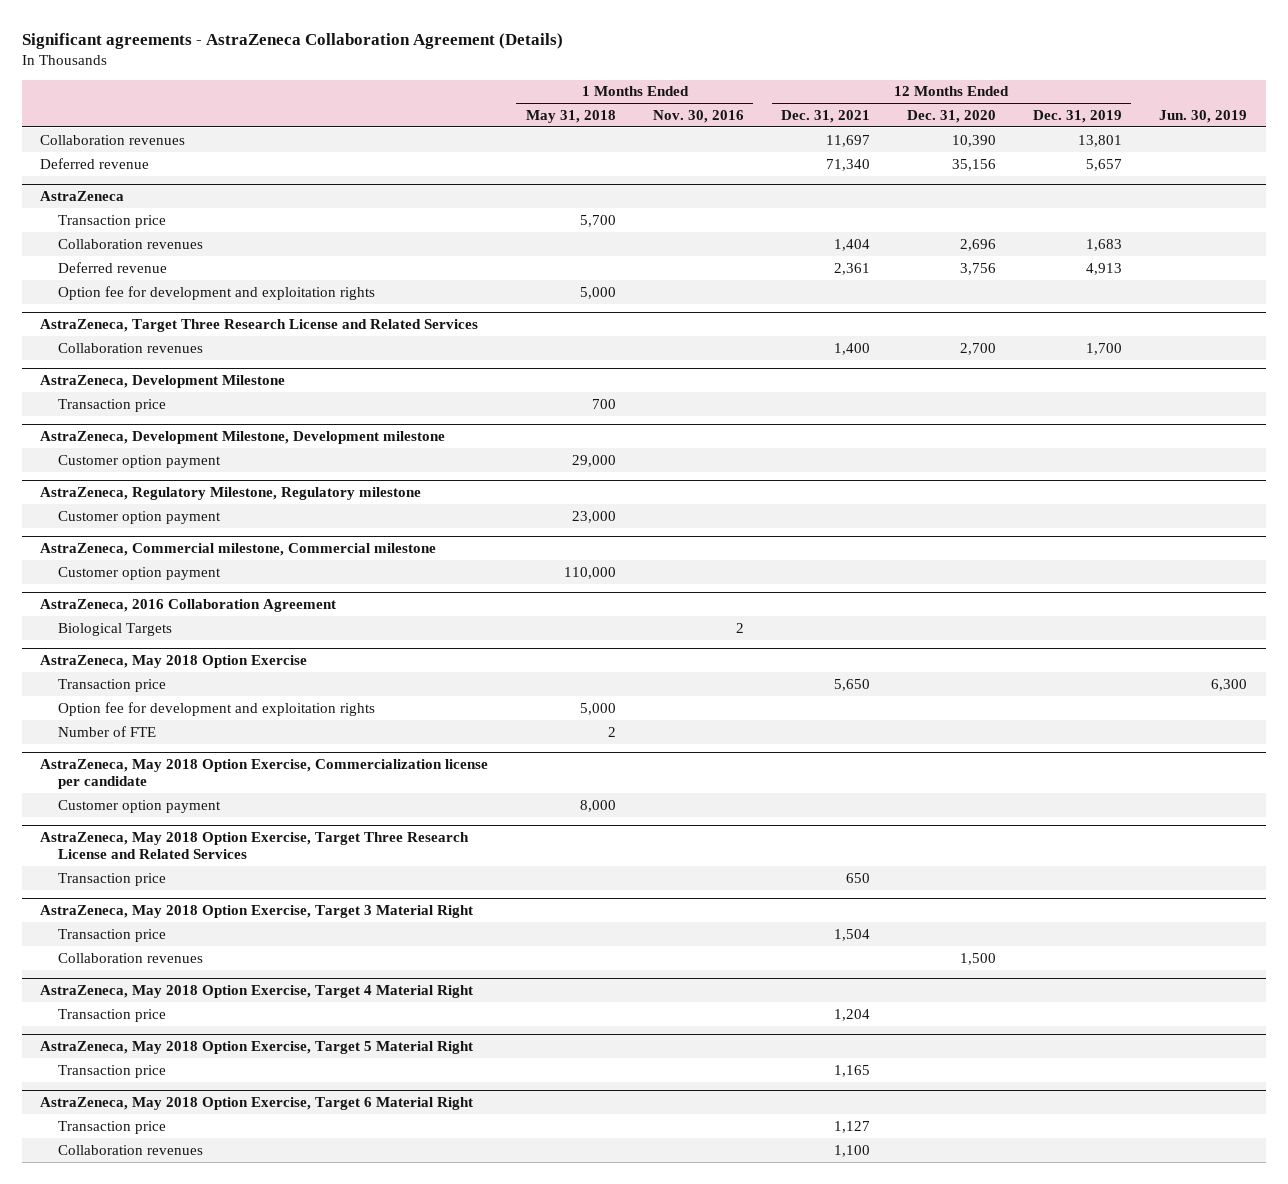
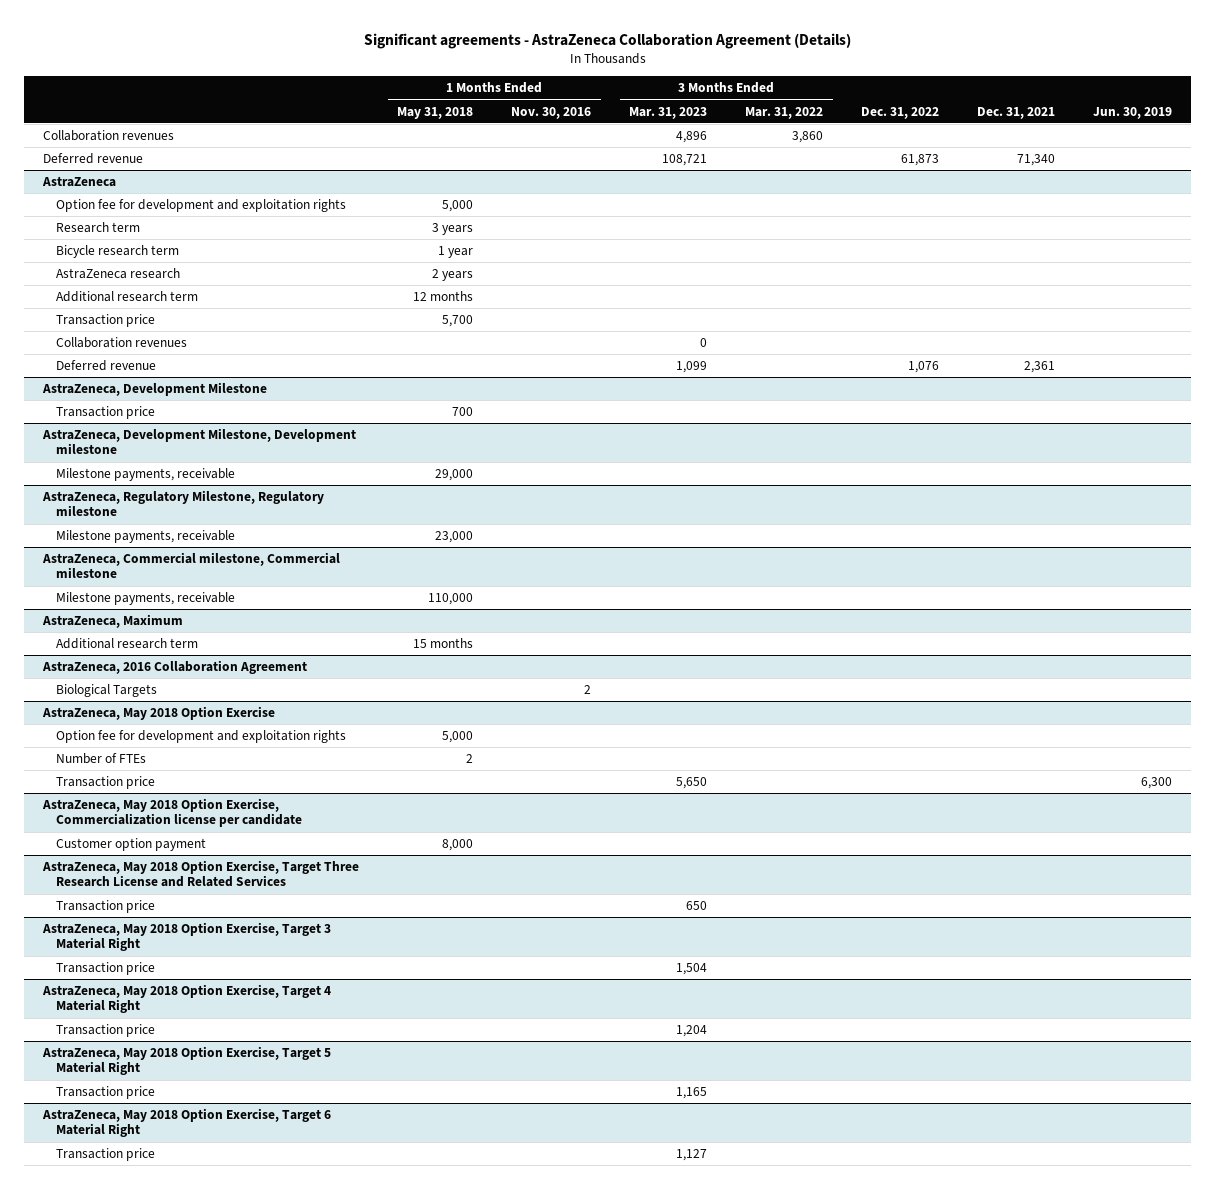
- | 1 Months Ended May 31, 2018 | 1 Months Ended Nov. 30, 2016 | 12 Months Ended Dec. 31, 2021 | 12 Months Ended Dec. 31, 2020 | 12 Months Ended Dec. 31, 2019 | Jun. 30, 2019
+ | 1 Months Ended May 31, 2018 | 1 Months Ended Nov. 30, 2016 | 3 Months Ended Mar. 31, 2023 | 3 Months Ended Mar. 31, 2022 | Dec. 31, 2022 | Dec. 31, 2021 | Jun. 30, 2019
@ AstraZeneca
moved up: Option fee for development and exploitation rights | 5,000 | | | | | |
+ Research term | 3 years | | | | | |
+ Bicycle research term | 1 year | | | | | |
+ AstraZeneca research | 2 years | | | | | |
+ Additional research term | 12 months | | | | | |
- AstraZeneca, Target Three Research License and Related Services
- Collaboration revenues | | | 1,400 | 2,700 | 1,700 |
@ AstraZeneca, Development Milestone, Development milestone
- Customer option payment | 29,000 | | | | |
+ Milestone payments, receivable | 29,000 | | | | | |
@ AstraZeneca, Regulatory Milestone, Regulatory milestone
- Customer option payment | 23,000 | | | | |
+ Milestone payments, receivable | 23,000 | | | | | |
@ AstraZeneca, Commercial milestone, Commercial milestone
- Customer option payment | 110,000 | | | | |
+ Milestone payments, receivable | 110,000 | | | | | |
+ AstraZeneca, Maximum
+ Additional research term | 15 months | | | | | |
@ AstraZeneca, May 2018 Option Exercise
- Number of FTE | 2 | | | | |
+ Number of FTEs | 2 | | | | | |
moved down: Transaction price | | | 5,650 | | | | 6,300
@ AstraZeneca, May 2018 Option Exercise, Target 3 Material Right
- Collaboration revenues | | | | 1,500 | |
@ AstraZeneca, May 2018 Option Exercise, Target 6 Material Right
- Collaboration revenues | | | 1,100 | | |

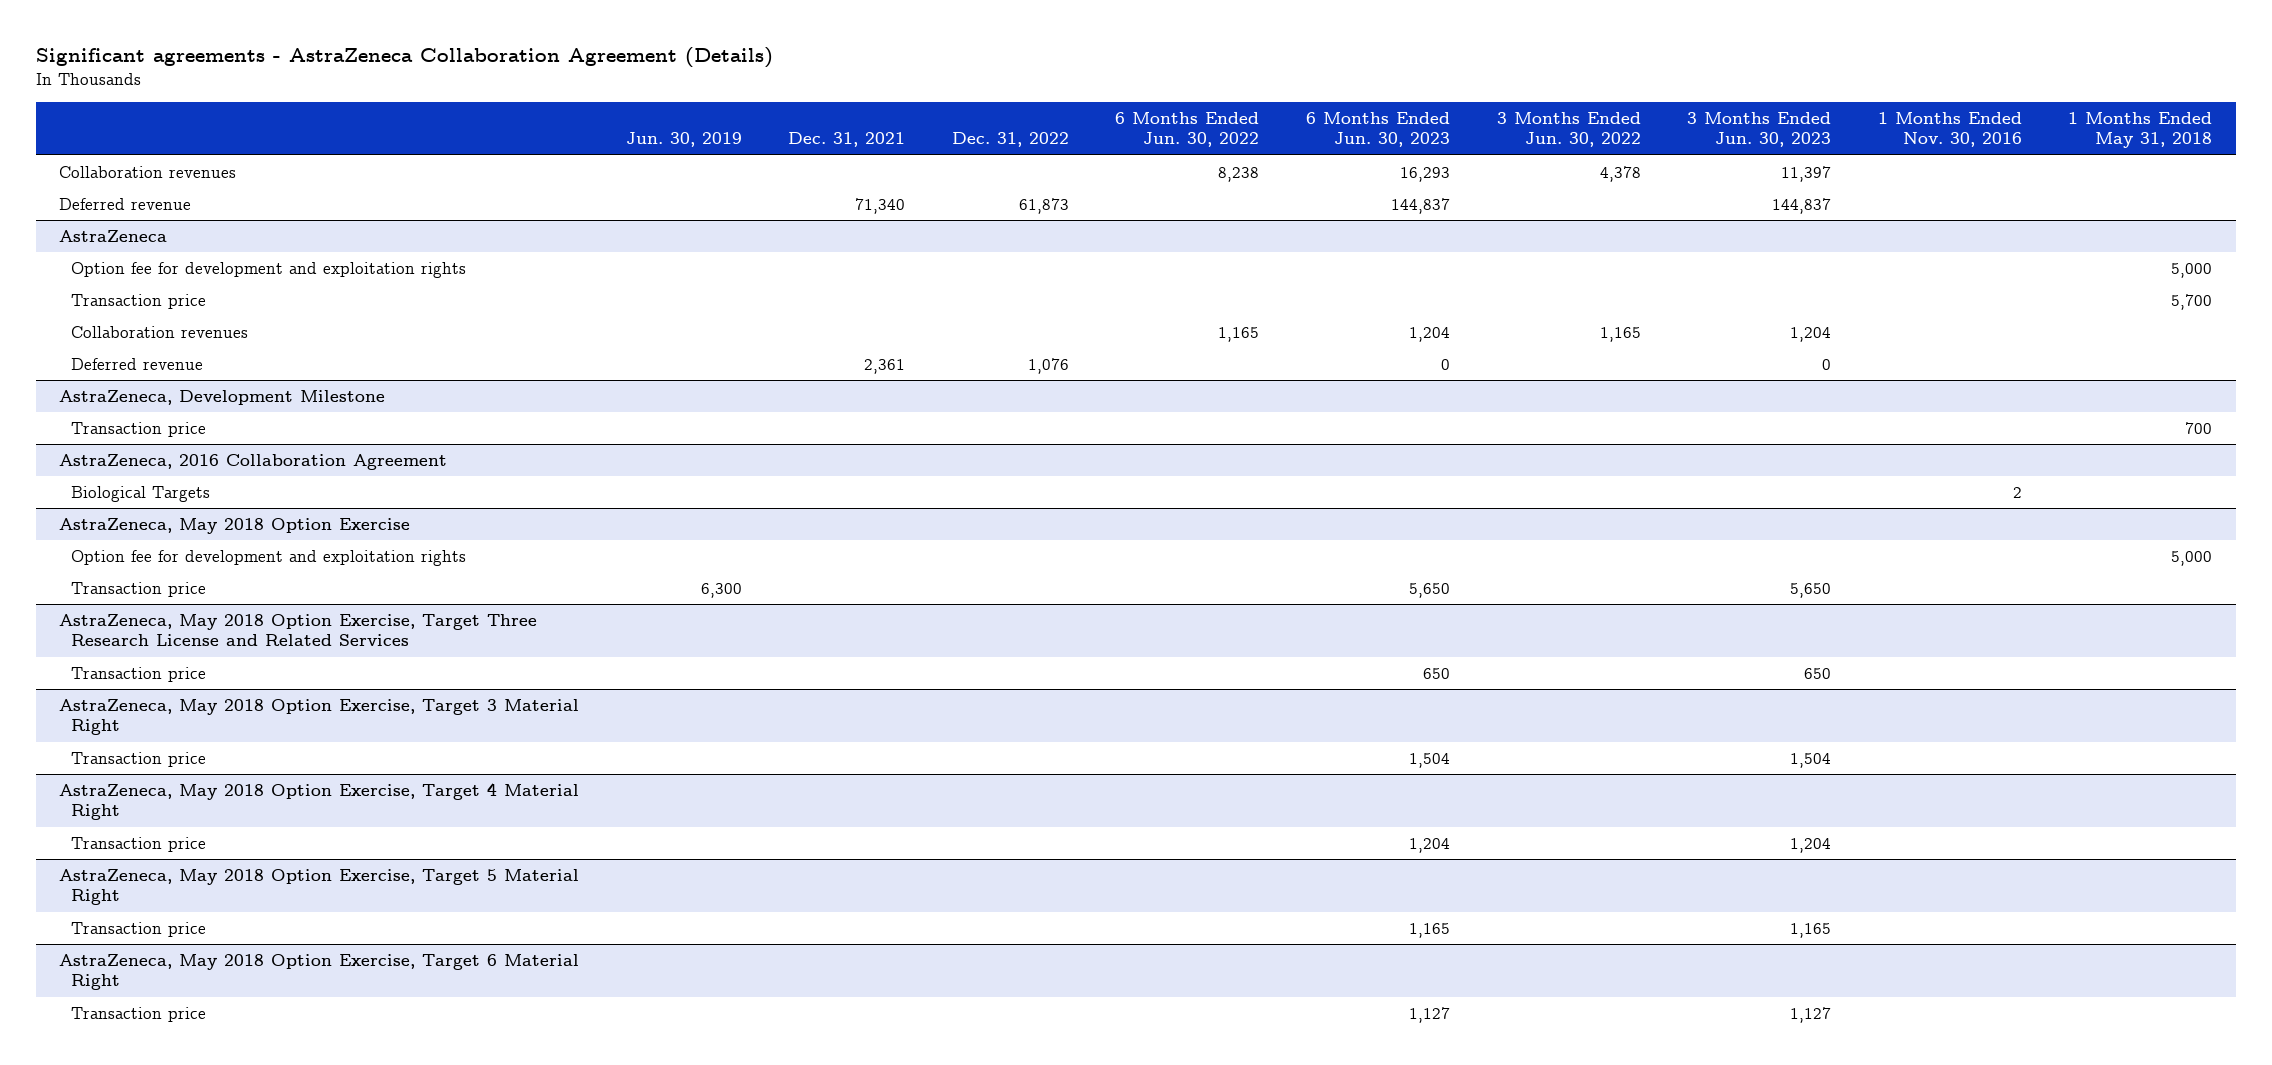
- | 1 Months Ended May 31, 2018 | 1 Months Ended Nov. 30, 2016 | 3 Months Ended Mar. 31, 2023 | 3 Months Ended Mar. 31, 2022 | Dec. 31, 2022 | Dec. 31, 2021 | Jun. 30, 2019
+ | Jun. 30, 2019 | Dec. 31, 2021 | Dec. 31, 2022 | 6 Months Ended Jun. 30, 2022 | 6 Months Ended Jun. 30, 2023 | 3 Months Ended Jun. 30, 2022 | 3 Months Ended Jun. 30, 2023 | 1 Months Ended Nov. 30, 2016 | 1 Months Ended May 31, 2018
@ AstraZeneca
- Research term | 3 years | | | | | |
- Bicycle research term | 1 year | | | | | |
- AstraZeneca research | 2 years | | | | | |
- Additional research term | 12 months | | | | | |
- AstraZeneca, Development Milestone, Development milestone
- Milestone payments, receivable | 29,000 | | | | | |
- AstraZeneca, Regulatory Milestone, Regulatory milestone
- Milestone payments, receivable | 23,000 | | | | | |
- AstraZeneca, Commercial milestone, Commercial milestone
- Milestone payments, receivable | 110,000 | | | | | |
- AstraZeneca, Maximum
- Additional research term | 15 months | | | | | |
@ AstraZeneca, May 2018 Option Exercise
- Number of FTEs | 2 | | | | | |
- AstraZeneca, May 2018 Option Exercise, Commercialization license per candidate
- Customer option payment | 8,000 | | | | | |

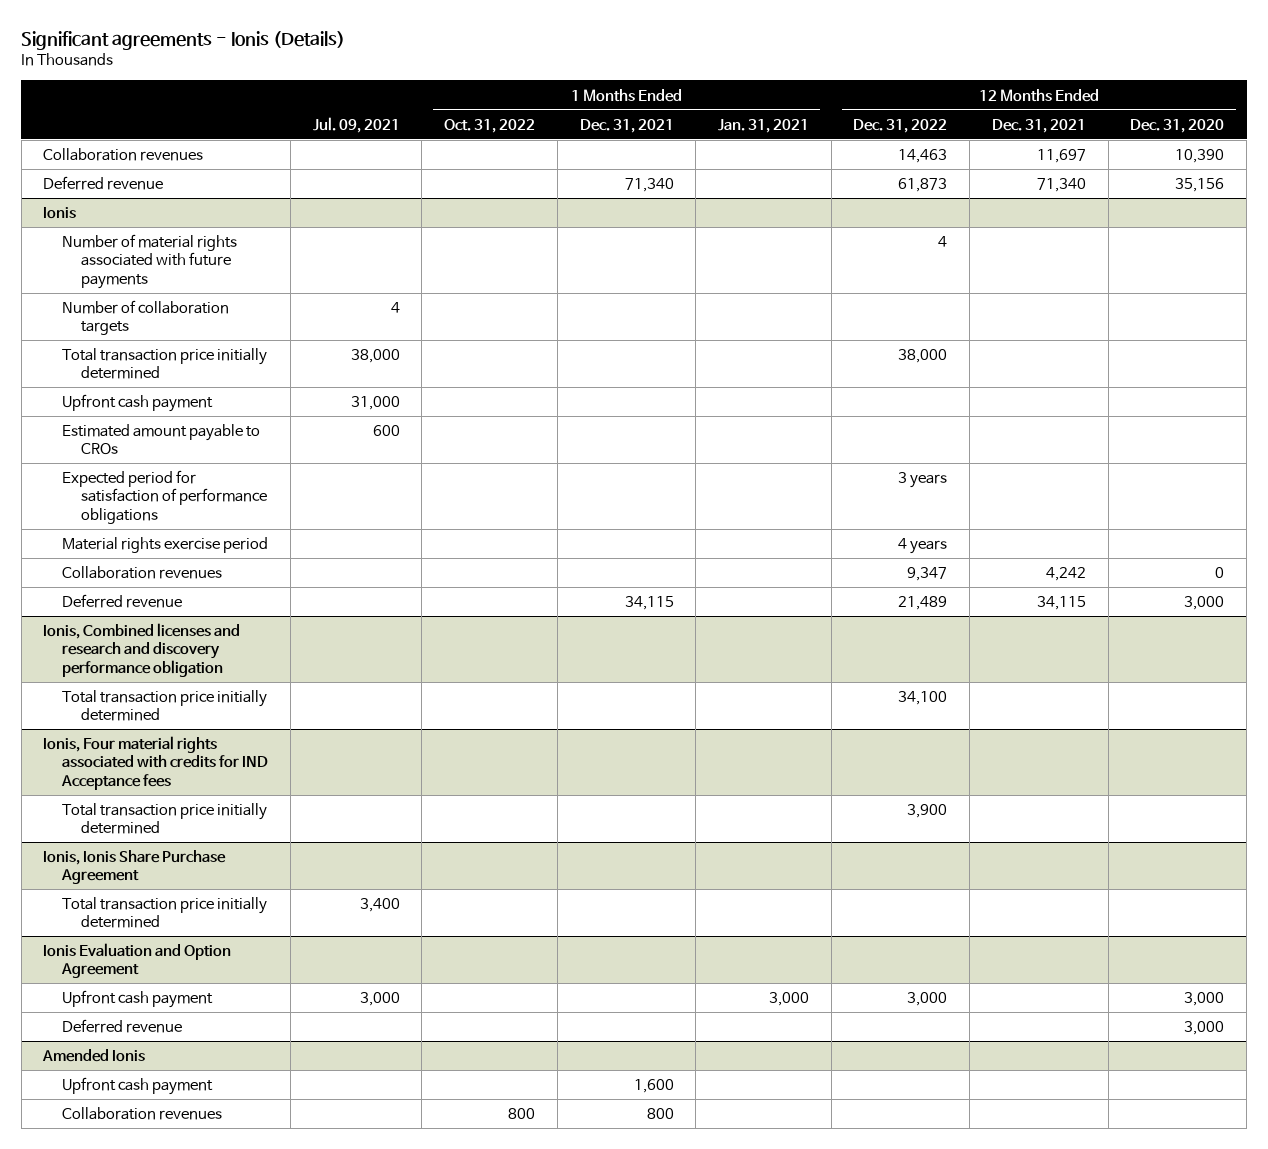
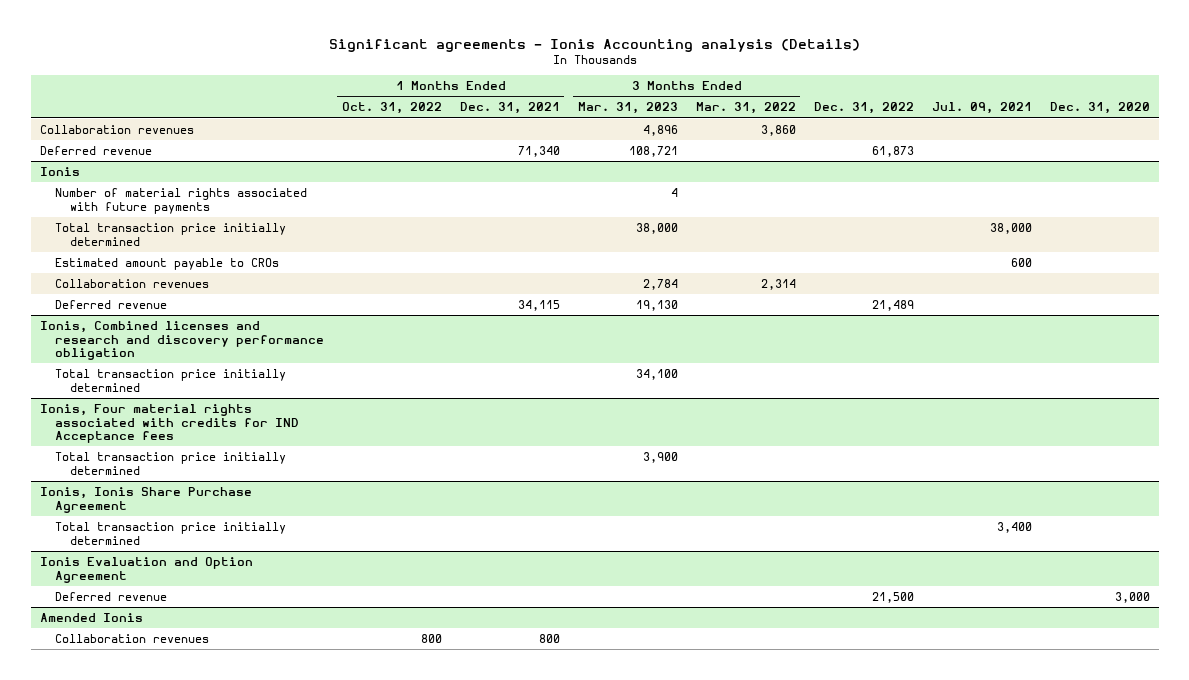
- Significant agreements - Ionis (Details)
+ Significant agreements - Ionis Accounting analysis (Details)
- | Jul. 09, 2021 | 1 Months Ended Oct. 31, 2022 | 1 Months Ended Dec. 31, 2021 | 1 Months Ended Jan. 31, 2021 | 12 Months Ended Dec. 31, 2022 | 12 Months Ended Dec. 31, 2021 | 12 Months Ended Dec. 31, 2020
+ | 1 Months Ended Oct. 31, 2022 | 1 Months Ended Dec. 31, 2021 | 3 Months Ended Mar. 31, 2023 | 3 Months Ended Mar. 31, 2022 | Dec. 31, 2022 | Jul. 09, 2021 | Dec. 31, 2020
@ Ionis
- Number of collaboration targets | 4 | | | | | |
- Upfront cash payment | 31,000 | | | | | |
- Expected period for satisfaction of performance obligations | | | | | 3 years | |
- Material rights exercise period | | | | | 4 years | |
@ Ionis Evaluation and Option Agreement
- Upfront cash payment | 3,000 | | | 3,000 | 3,000 | | 3,000
@ Amended Ionis
- Upfront cash payment | | | 1,600 | | | |

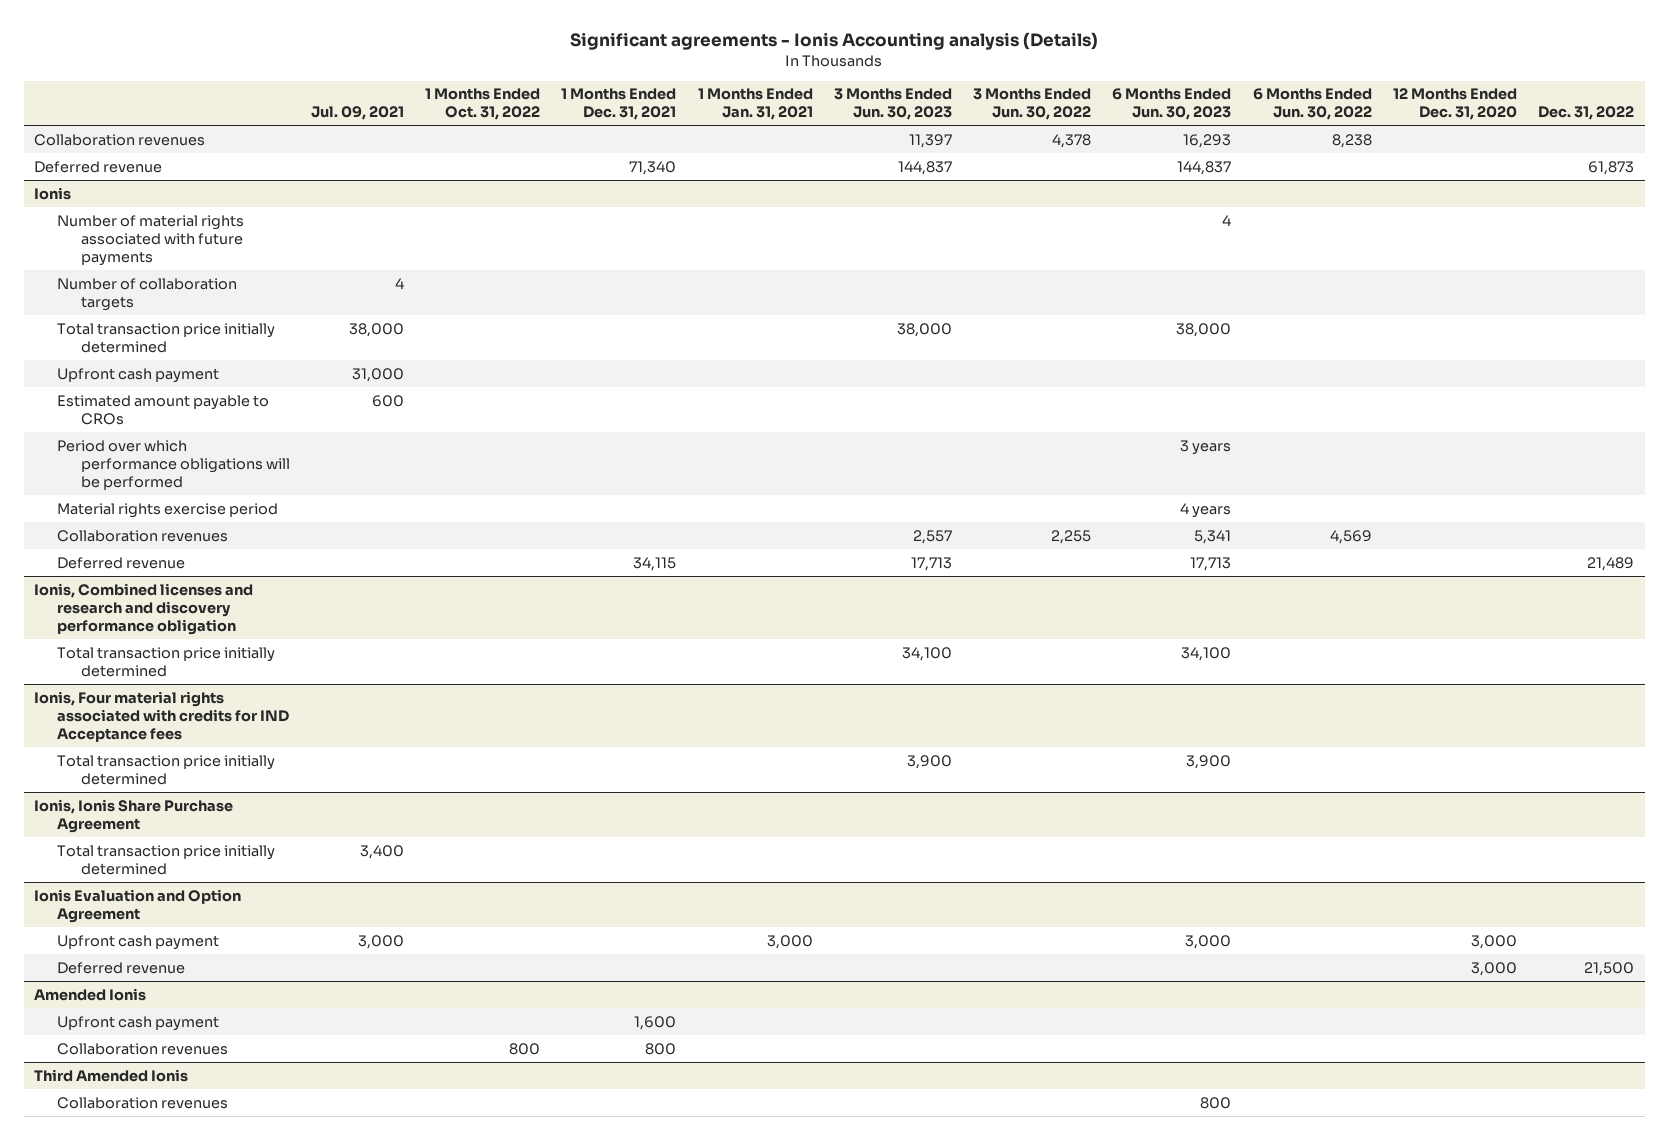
- | 1 Months Ended Oct. 31, 2022 | 1 Months Ended Dec. 31, 2021 | 3 Months Ended Mar. 31, 2023 | 3 Months Ended Mar. 31, 2022 | Dec. 31, 2022 | Jul. 09, 2021 | Dec. 31, 2020
+ | Jul. 09, 2021 | 1 Months Ended Oct. 31, 2022 | 1 Months Ended Dec. 31, 2021 | 1 Months Ended Jan. 31, 2021 | 3 Months Ended Jun. 30, 2023 | 3 Months Ended Jun. 30, 2022 | 6 Months Ended Jun. 30, 2023 | 6 Months Ended Jun. 30, 2022 | 12 Months Ended Dec. 31, 2020 | Dec. 31, 2022
@ Ionis
+ Number of collaboration targets | 4 | | | | | | | | |
+ Upfront cash payment | 31,000 | | | | | | | | |
+ Period over which performance obligations will be performed | | | | | | | 3 years | | |
+ Material rights exercise period | | | | | | | 4 years | | |
@ Ionis Evaluation and Option Agreement
+ Upfront cash payment | 3,000 | | | 3,000 | | | 3,000 | | 3,000 |
@ Amended Ionis
+ Upfront cash payment | | | 1,600 | | | | | | |
+ Third Amended Ionis
+ Collaboration revenues | | | | | | | 800 | | |

